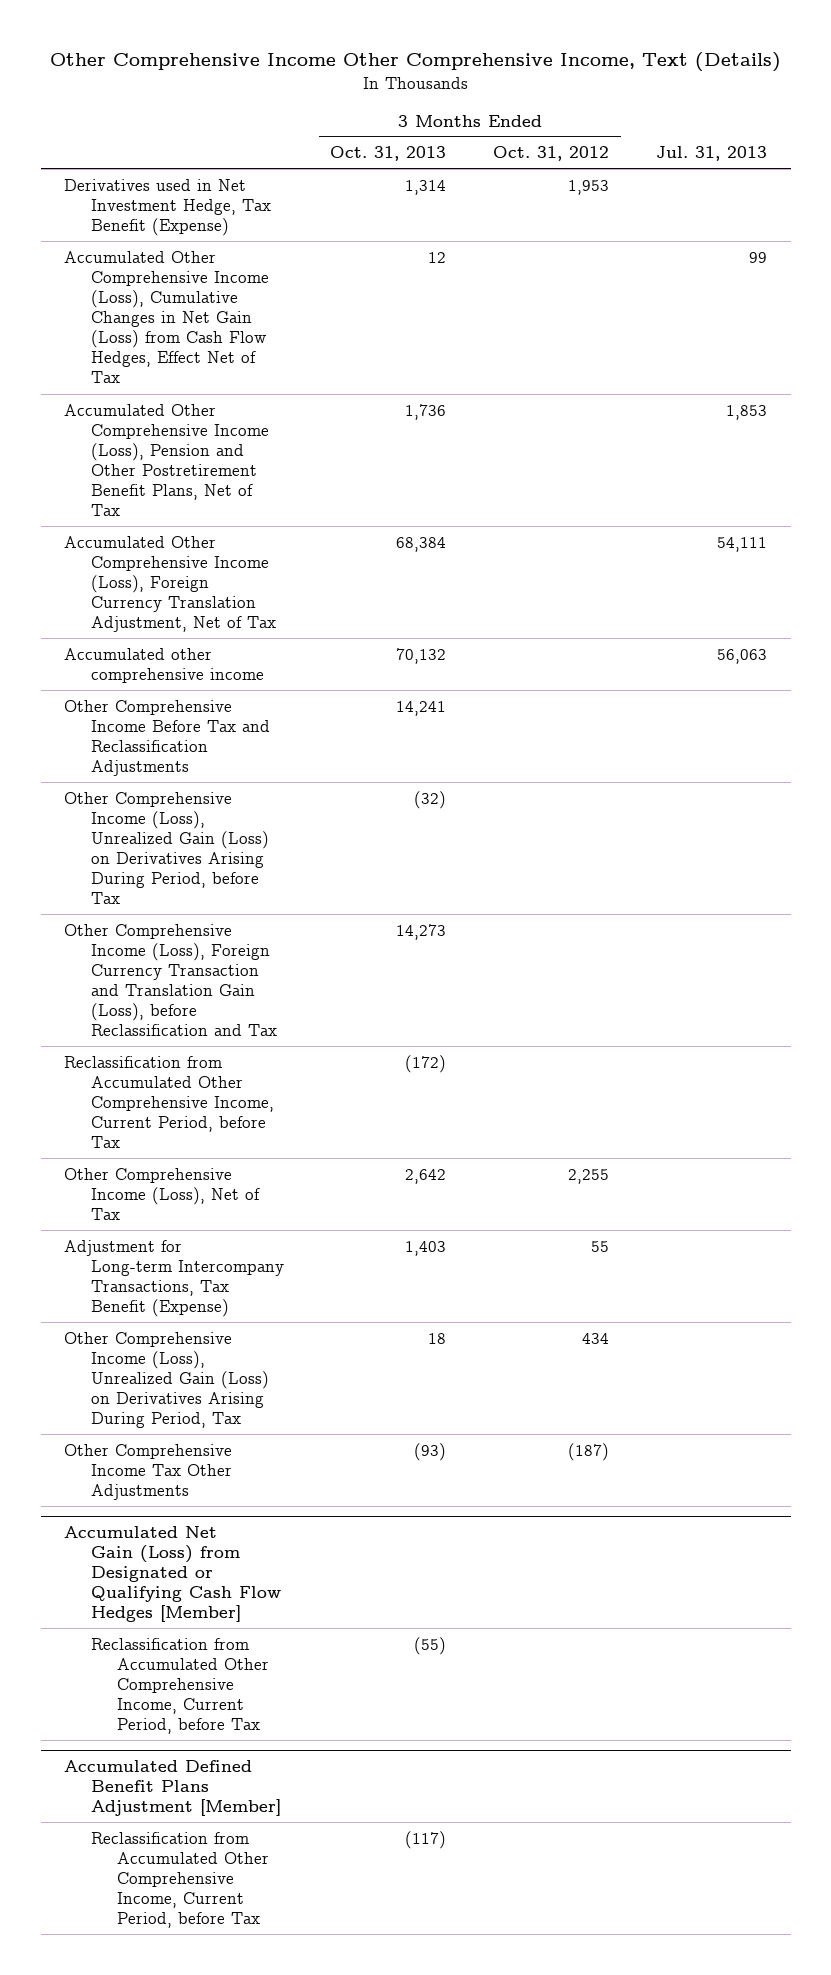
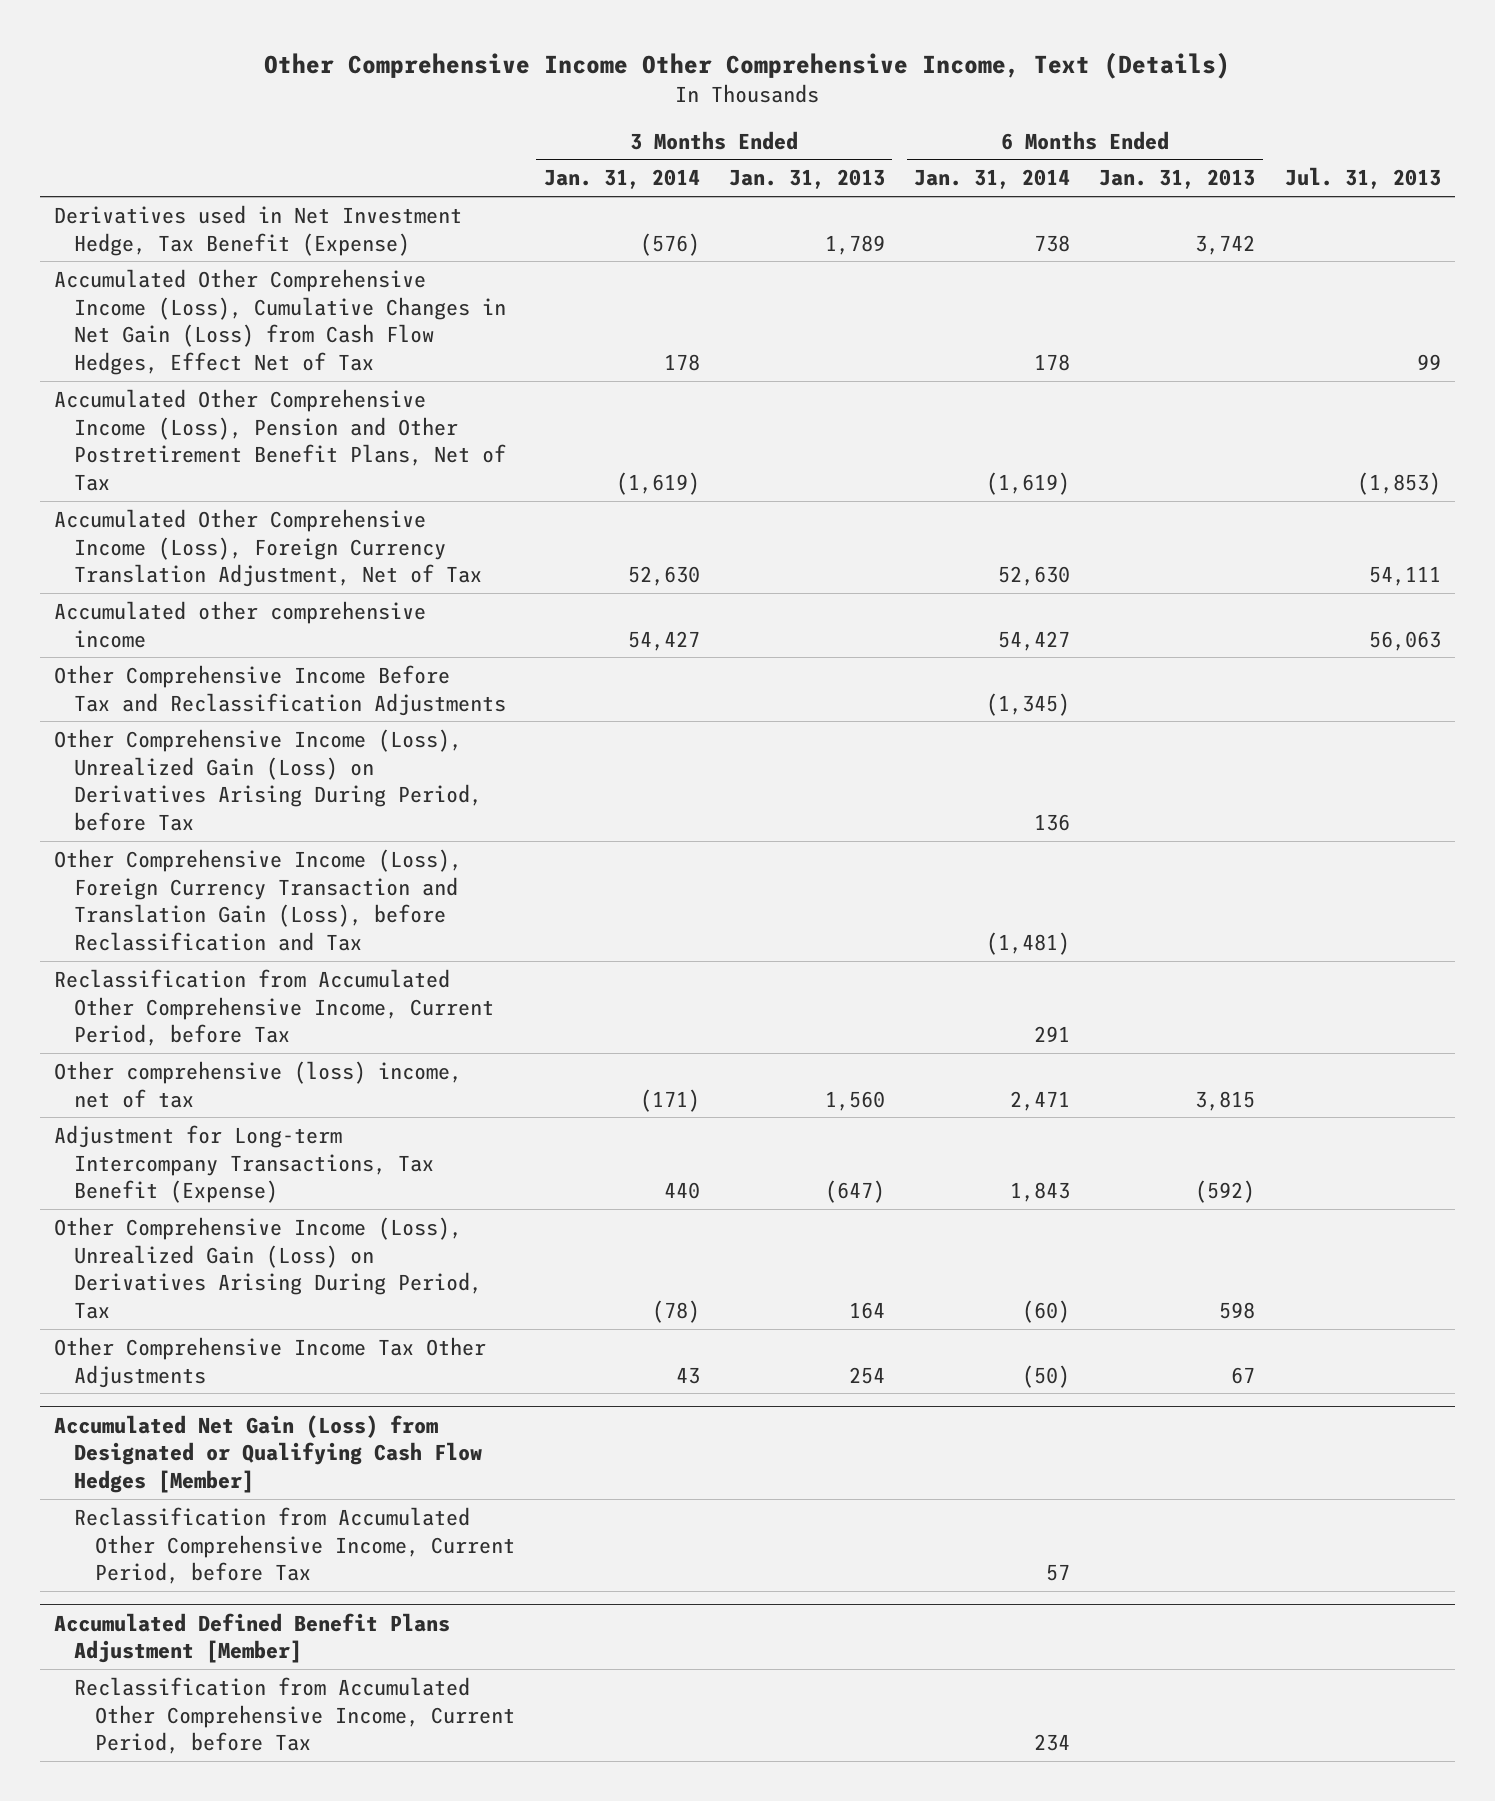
- | 3 Months Ended Oct. 31, 2013 | 3 Months Ended Oct. 31, 2012 | Jul. 31, 2013
+ | 3 Months Ended Jan. 31, 2014 | 3 Months Ended Jan. 31, 2013 | 6 Months Ended Jan. 31, 2014 | 6 Months Ended Jan. 31, 2013 | Jul. 31, 2013
- Accumulated Other Comprehensive Income (Loss), Pension and Other Postretirement Benefit Plans, Net of Tax | 1,736 | | 1,853
+ Accumulated Other Comprehensive Income (Loss), Pension and Other Postretirement Benefit Plans, Net of Tax | (1,619) | | (1,619) | | (1,853)
- Other Comprehensive Income (Loss), Net of Tax | 2,642 | 2,255 |
+ Other comprehensive (loss) income, net of tax | (171) | 1,560 | 2,471 | 3,815 |

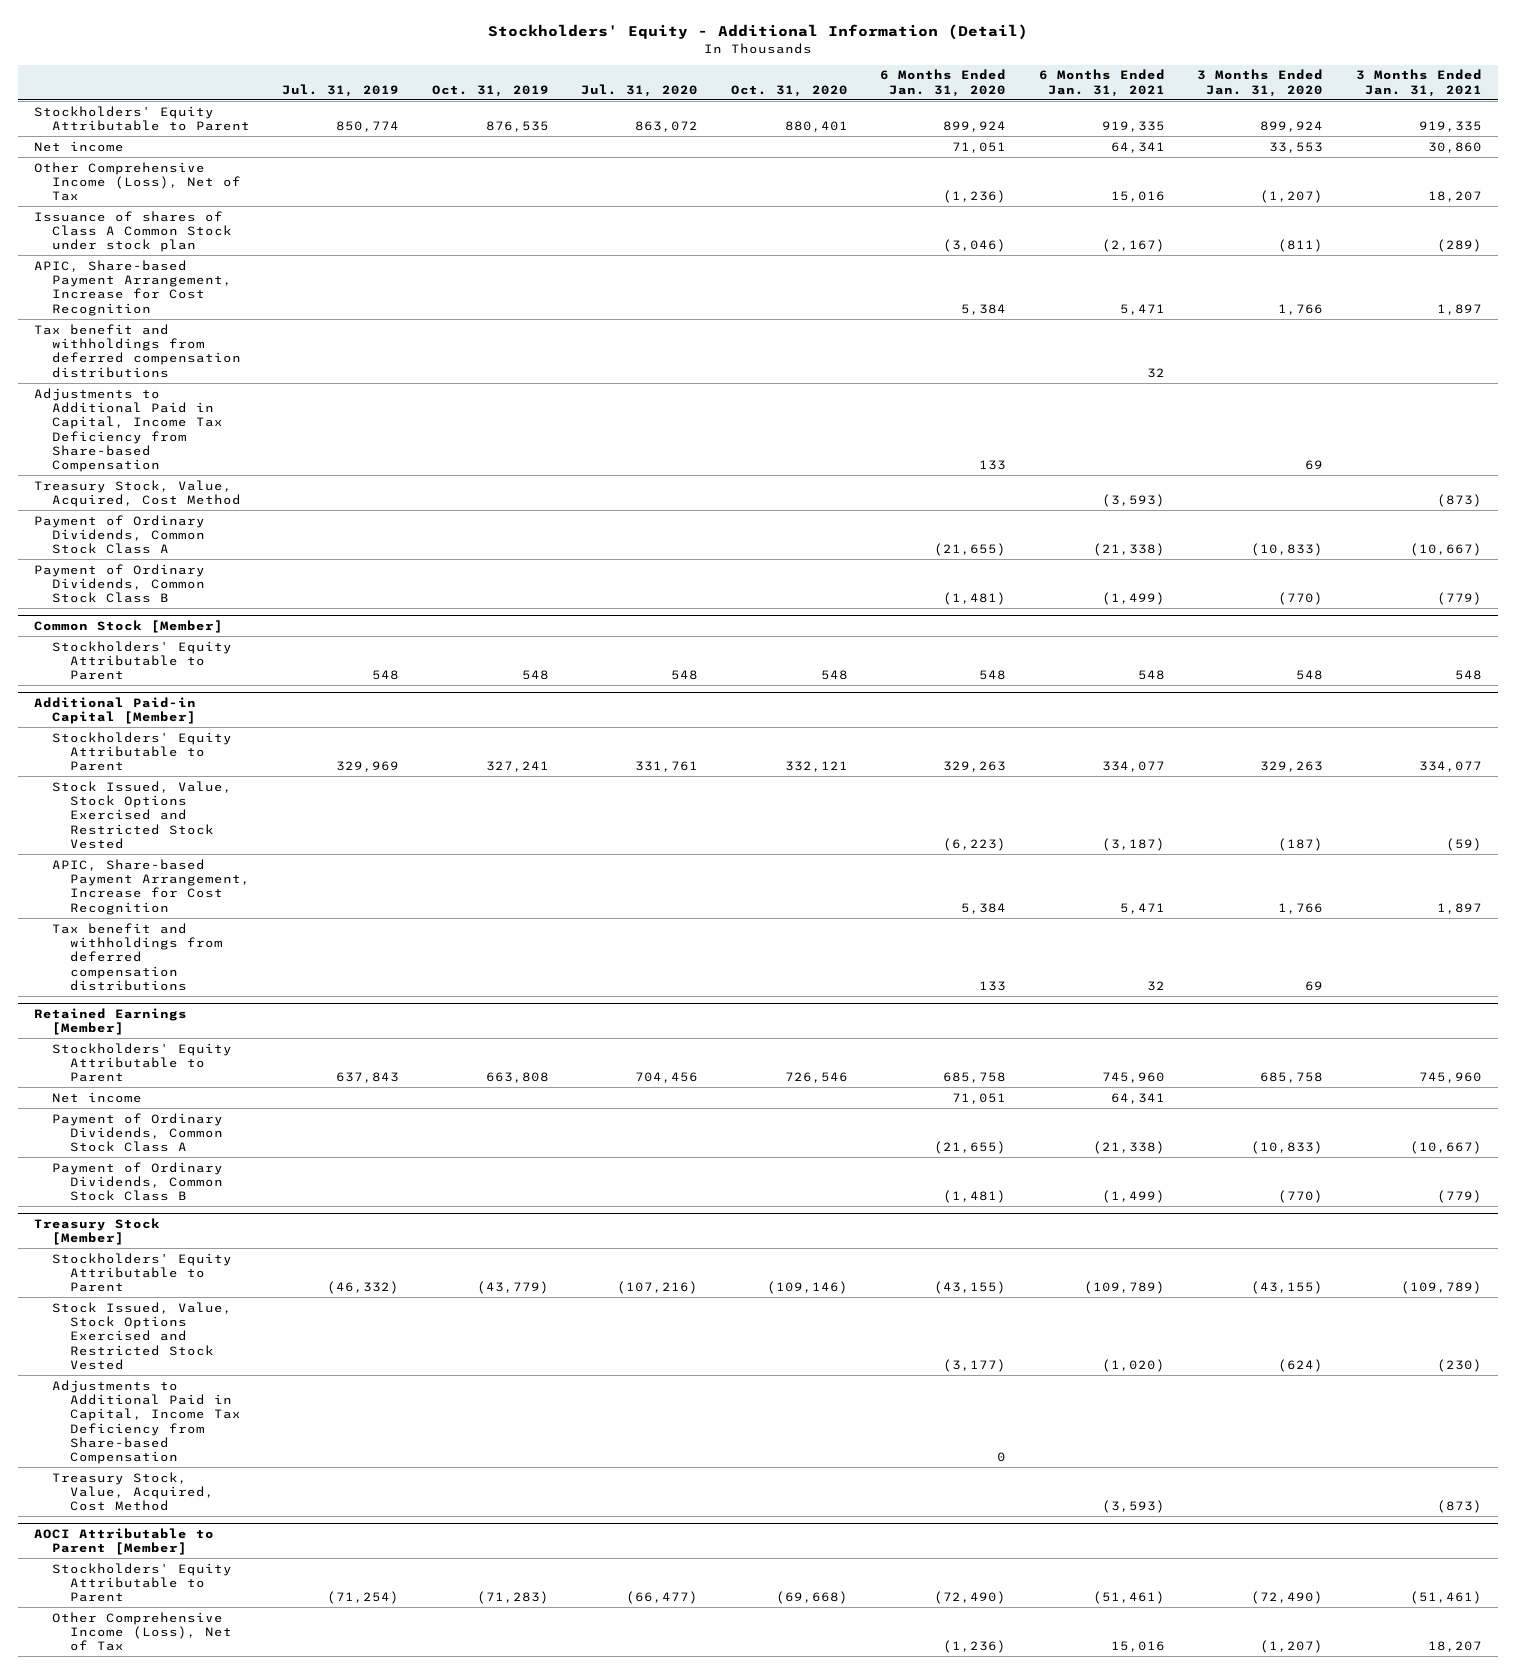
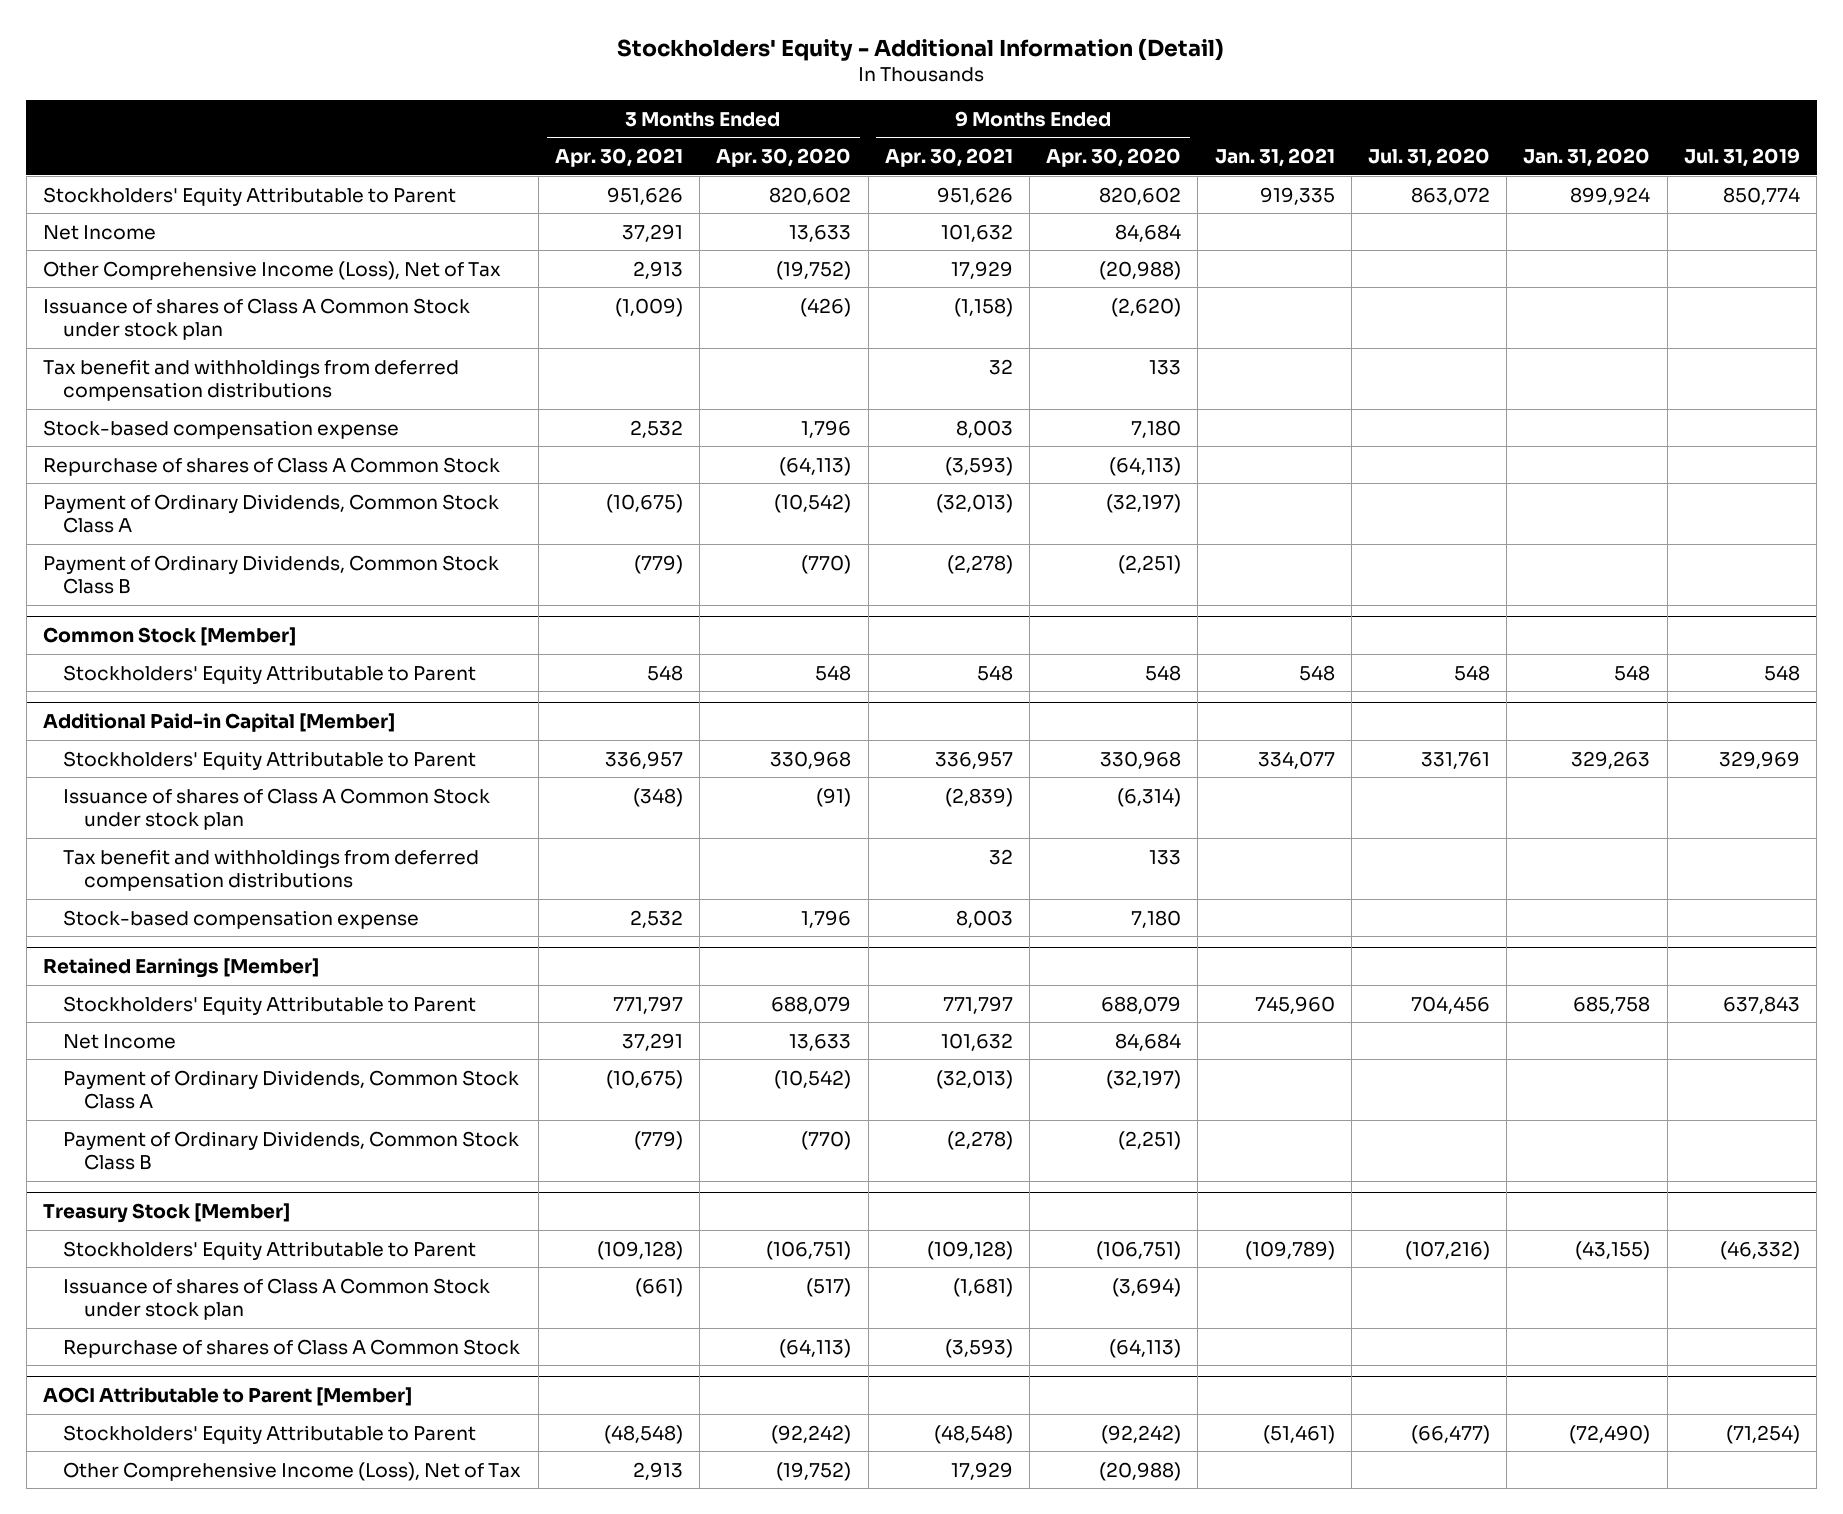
- | Jul. 31, 2019 | Oct. 31, 2019 | Jul. 31, 2020 | Oct. 31, 2020 | 6 Months Ended Jan. 31, 2020 | 6 Months Ended Jan. 31, 2021 | 3 Months Ended Jan. 31, 2020 | 3 Months Ended Jan. 31, 2021
+ | 3 Months Ended Apr. 30, 2021 | 3 Months Ended Apr. 30, 2020 | 9 Months Ended Apr. 30, 2021 | 9 Months Ended Apr. 30, 2020 | Jan. 31, 2021 | Jul. 31, 2020 | Jan. 31, 2020 | Jul. 31, 2019
- Net income | | | | | 71,051 | 64,341 | 33,553 | 30,860
+ Net Income | 37,291 | 13,633 | 101,632 | 84,684 | | | |
- APIC, Share-based Payment Arrangement, Increase for Cost Recognition | | | | | 5,384 | 5,471 | 1,766 | 1,897
- Adjustments to Additional Paid in Capital, Income Tax Deficiency from Share-based Compensation | | | | | 133 | | 69 |
- Treasury Stock, Value, Acquired, Cost Method | | | | | | (3,593) | | (873)
+ Stock-based compensation expense | 2,532 | 1,796 | 8,003 | 7,180 | | | |
+ Repurchase of shares of Class A Common Stock | | (64,113) | (3,593) | (64,113) | | | |
@ Additional Paid-in Capital [Member]
- Stock Issued, Value, Stock Options Exercised and Restricted Stock Vested | | | | | (6,223) | (3,187) | (187) | (59)
- APIC, Share-based Payment Arrangement, Increase for Cost Recognition | | | | | 5,384 | 5,471 | 1,766 | 1,897
+ Issuance of shares of Class A Common Stock under stock plan | (348) | (91) | (2,839) | (6,314) | | | |
+ Stock-based compensation expense | 2,532 | 1,796 | 8,003 | 7,180 | | | |
@ Retained Earnings [Member]
- Net income | | | | | 71,051 | 64,341 | |
+ Net Income | 37,291 | 13,633 | 101,632 | 84,684 | | | |
@ Treasury Stock [Member]
- Stock Issued, Value, Stock Options Exercised and Restricted Stock Vested | | | | | (3,177) | (1,020) | (624) | (230)
- Adjustments to Additional Paid in Capital, Income Tax Deficiency from Share-based Compensation | | | | | 0 | | |
- Treasury Stock, Value, Acquired, Cost Method | | | | | | (3,593) | | (873)
+ Issuance of shares of Class A Common Stock under stock plan | (661) | (517) | (1,681) | (3,694) | | | |
+ Repurchase of shares of Class A Common Stock | | (64,113) | (3,593) | (64,113) | | | |

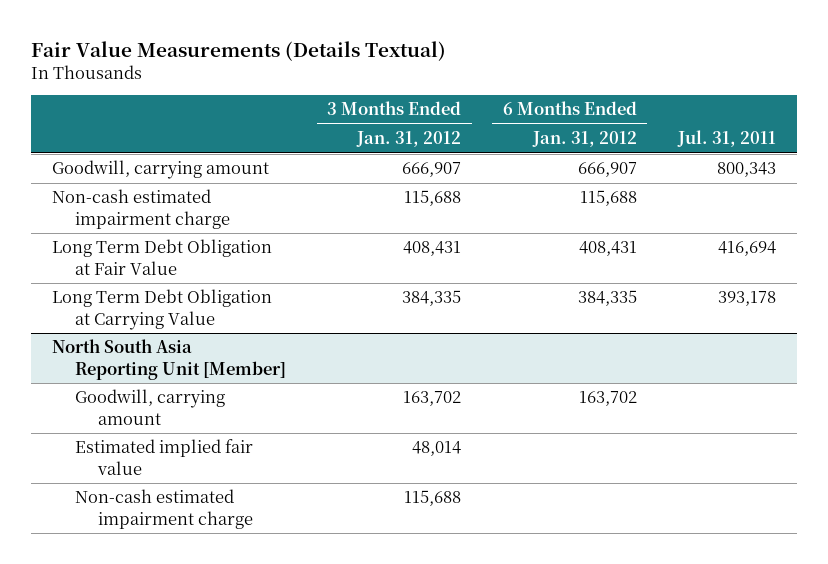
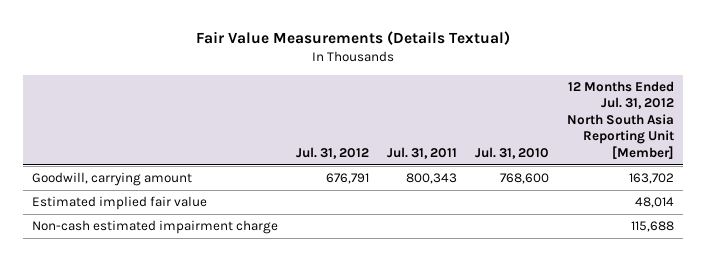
- | 3 Months Ended Jan. 31, 2012 | 6 Months Ended Jan. 31, 2012 | Jul. 31, 2011
+ | Jul. 31, 2012 | Jul. 31, 2011 | Jul. 31, 2010 | 12 Months Ended Jul. 31, 2012 North South Asia Reporting Unit [Member]
+ Estimated implied fair value | | | | 48,014
- Long Term Debt Obligation at Fair Value | 408,431 | 408,431 | 416,694
- Long Term Debt Obligation at Carrying Value | 384,335 | 384,335 | 393,178
- North South Asia Reporting Unit [Member]
- Goodwill, carrying amount | 163,702 | 163,702 |
- Estimated implied fair value | 48,014 | |
- Non-cash estimated impairment charge | 115,688 | |

